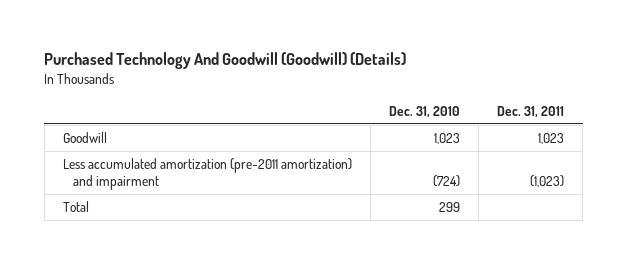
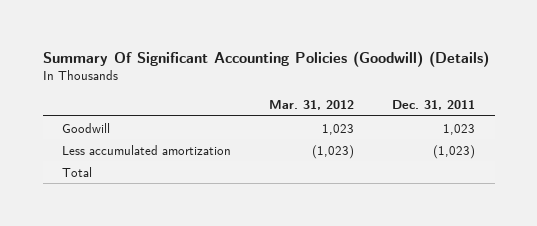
- Purchased Technology And Goodwill (Goodwill) (Details)
+ Summary Of Significant Accounting Policies (Goodwill) (Details)
- | Dec. 31, 2010 | Dec. 31, 2011
+ | Mar. 31, 2012 | Dec. 31, 2011
- Less accumulated amortization (pre-2011 amortization) and impairment | (724) | (1,023)
+ Less accumulated amortization | (1,023) | (1,023)

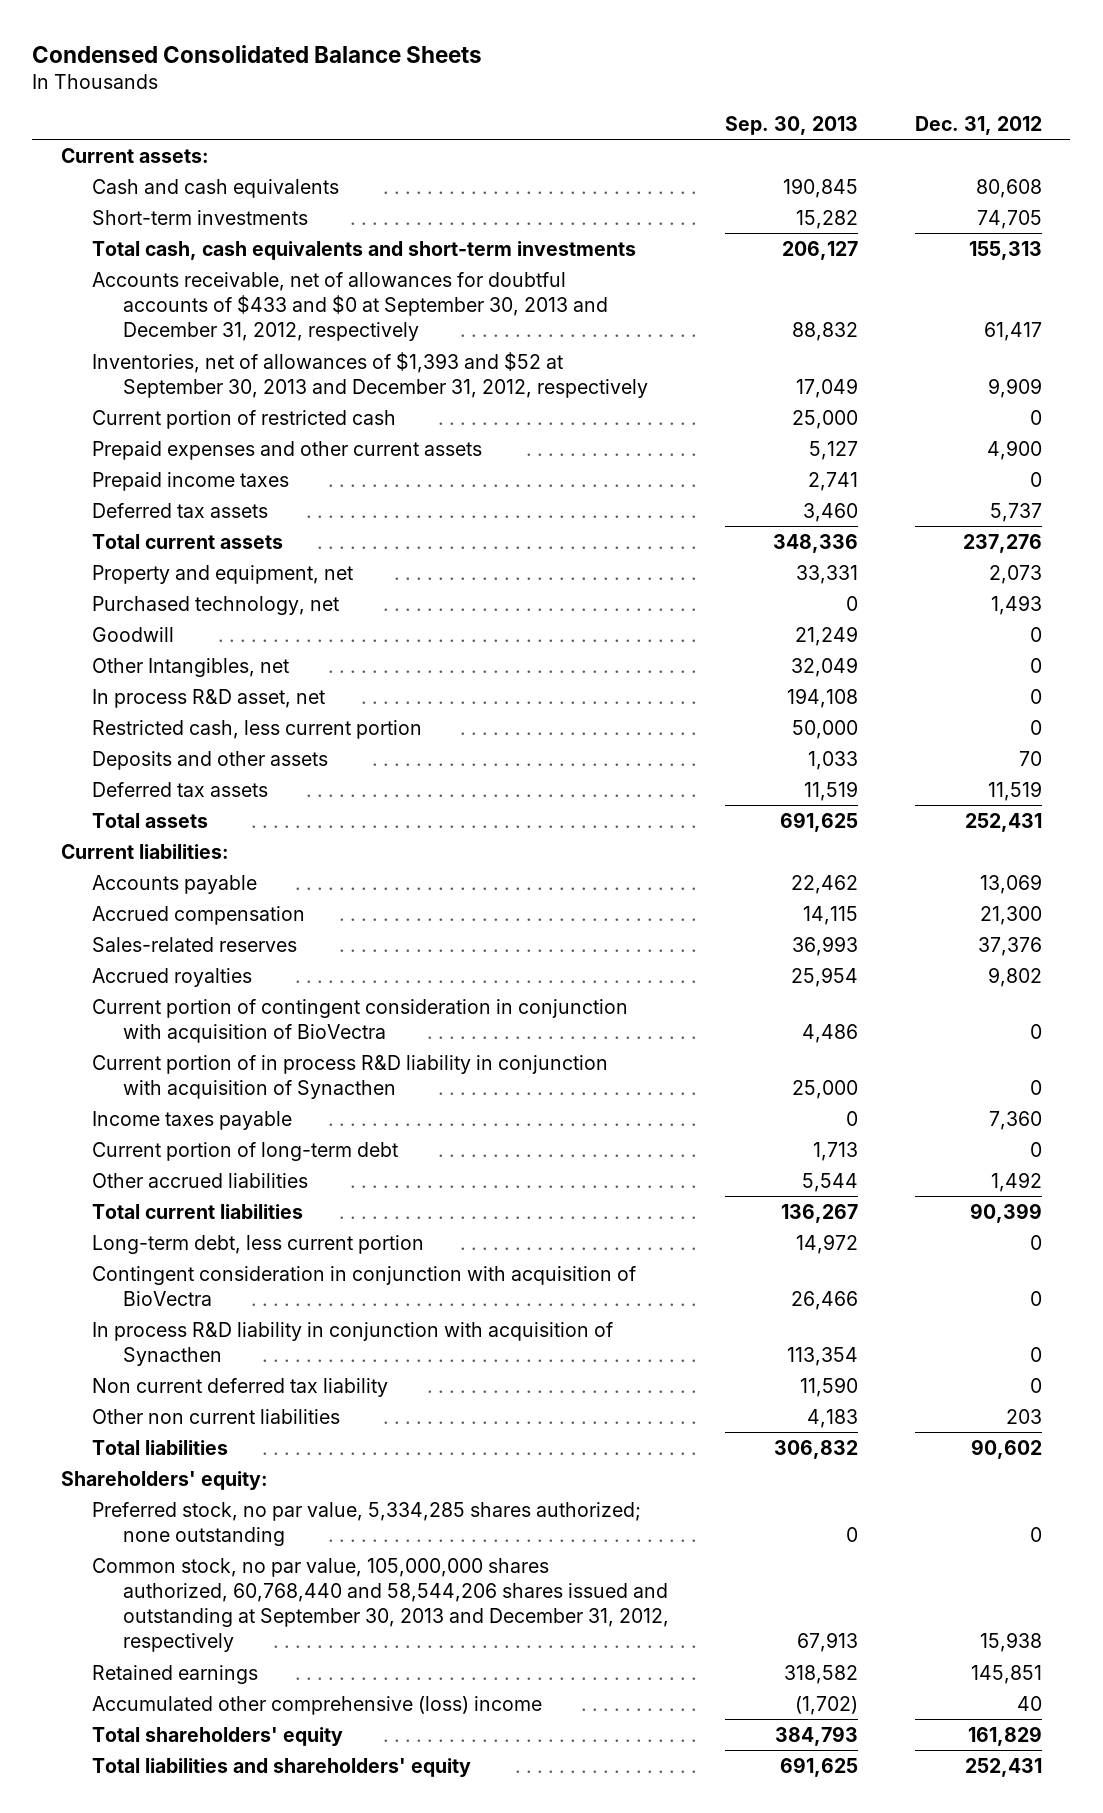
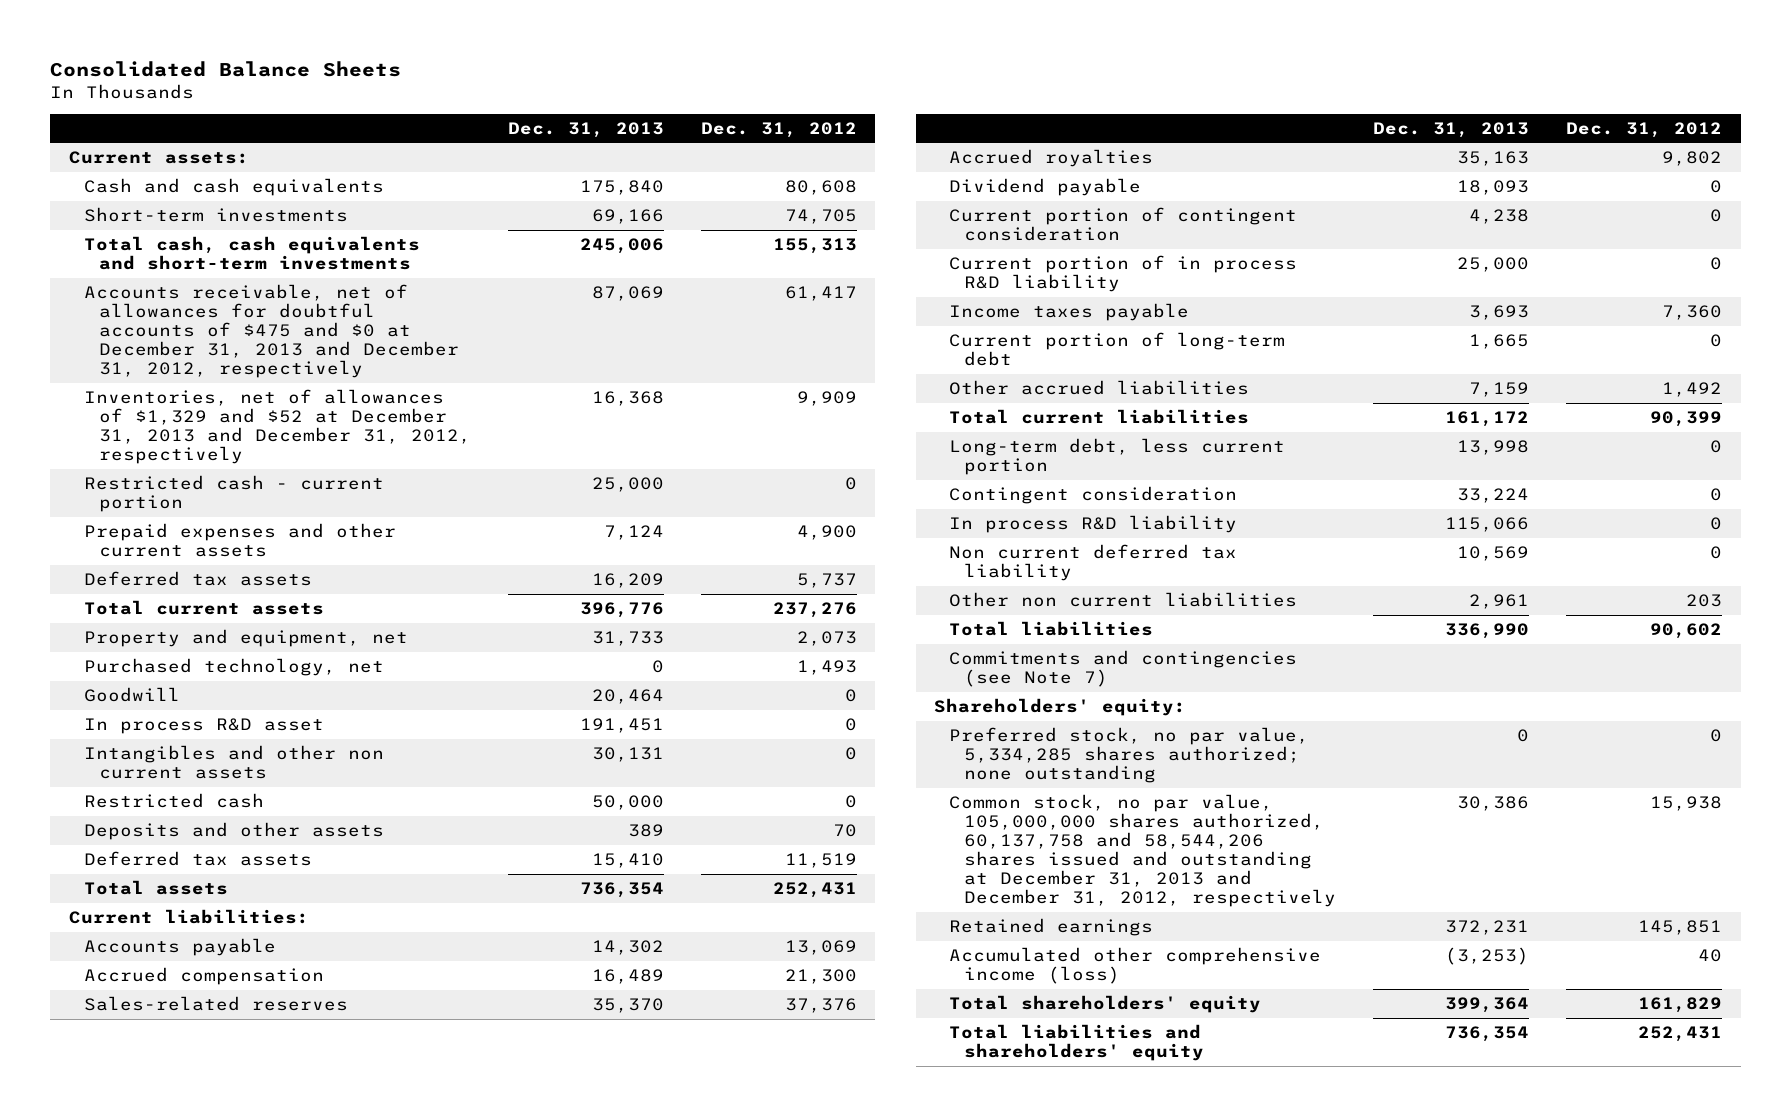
- Condensed Consolidated Balance Sheets
+ Consolidated Balance Sheets
- | Sep. 30, 2013 | Dec. 31, 2012
+ | Dec. 31, 2013 | Dec. 31, 2012
- Accounts receivable, net of allowances for doubtful accounts of $433 and $0 at September 30, 2013 and December 31, 2012, respectively | 88,832 | 61,417
- Inventories, net of allowances of $1,393 and $52 at September 30, 2013 and December 31, 2012, respectively | 17,049 | 9,909
- Current portion of restricted cash | 25,000 | 0
+ Accounts receivable, net of allowances for doubtful accounts of $475 and $0 at December 31, 2013 and December 31, 2012, respectively | 87,069 | 61,417
+ Inventories, net of allowances of $1,329 and $52 at December 31, 2013 and December 31, 2012, respectively | 16,368 | 9,909
+ Restricted cash - current portion | 25,000 | 0
- Prepaid income taxes | 2,741 | 0
- Other Intangibles, net | 32,049 | 0
- In process R&D asset, net | 194,108 | 0
- Restricted cash, less current portion | 50,000 | 0
+ In process R&D asset | 191,451 | 0
+ Intangibles and other non current assets | 30,131 | 0
+ Restricted cash | 50,000 | 0
- Current portion of contingent consideration in conjunction with acquisition of BioVectra | 4,486 | 0
- Current portion of in process R&D liability in conjunction with acquisition of Synacthen | 25,000 | 0
+ Dividend payable | 18,093 | 0
+ Current portion of contingent consideration | 4,238 | 0
+ Current portion of in process R&D liability | 25,000 | 0
- Contingent consideration in conjunction with acquisition of BioVectra | 26,466 | 0
- In process R&D liability in conjunction with acquisition of Synacthen | 113,354 | 0
+ Contingent consideration | 33,224 | 0
+ In process R&D liability | 115,066 | 0
+ Commitments and contingencies (see Note 7)
- Common stock, no par value, 105,000,000 shares authorized, 60,768,440 and 58,544,206 shares issued and outstanding at September 30, 2013 and December 31, 2012, respectively | 67,913 | 15,938
+ Common stock, no par value, 105,000,000 shares authorized, 60,137,758 and 58,544,206 shares issued and outstanding at December 31, 2013 and December 31, 2012, respectively | 30,386 | 15,938
- Accumulated other comprehensive (loss) income | (1,702) | 40
+ Accumulated other comprehensive income (loss) | (3,253) | 40

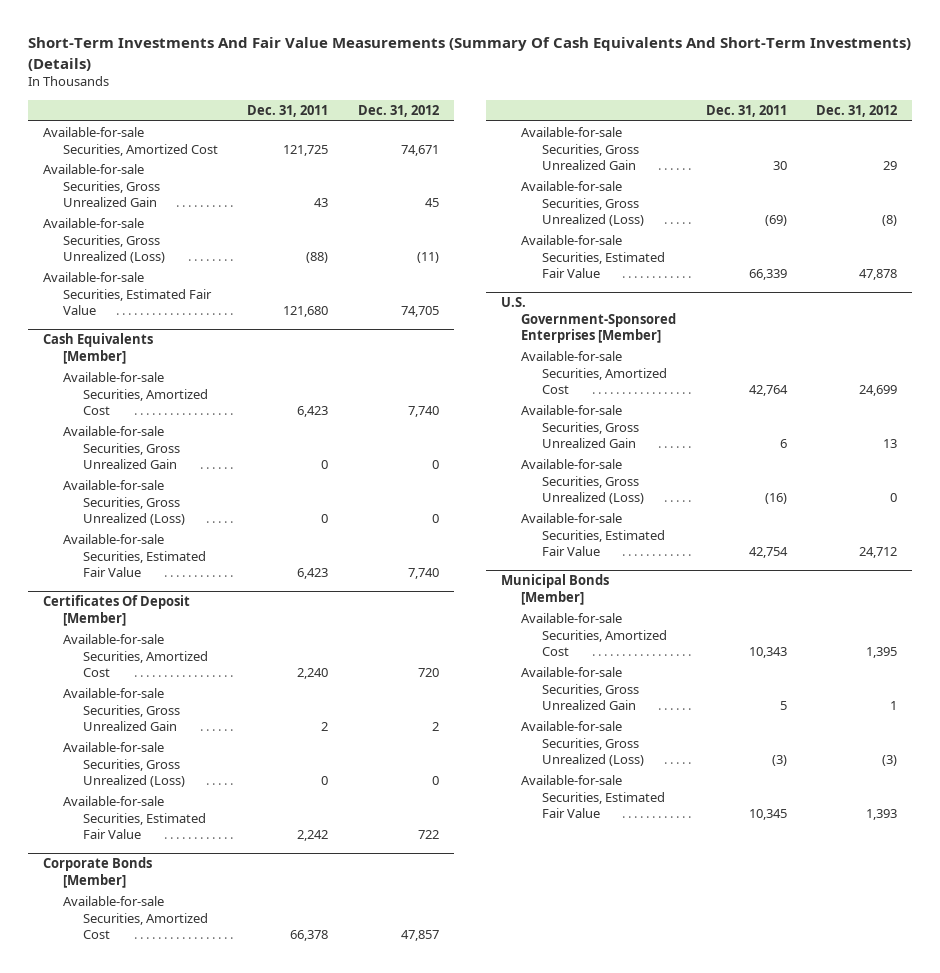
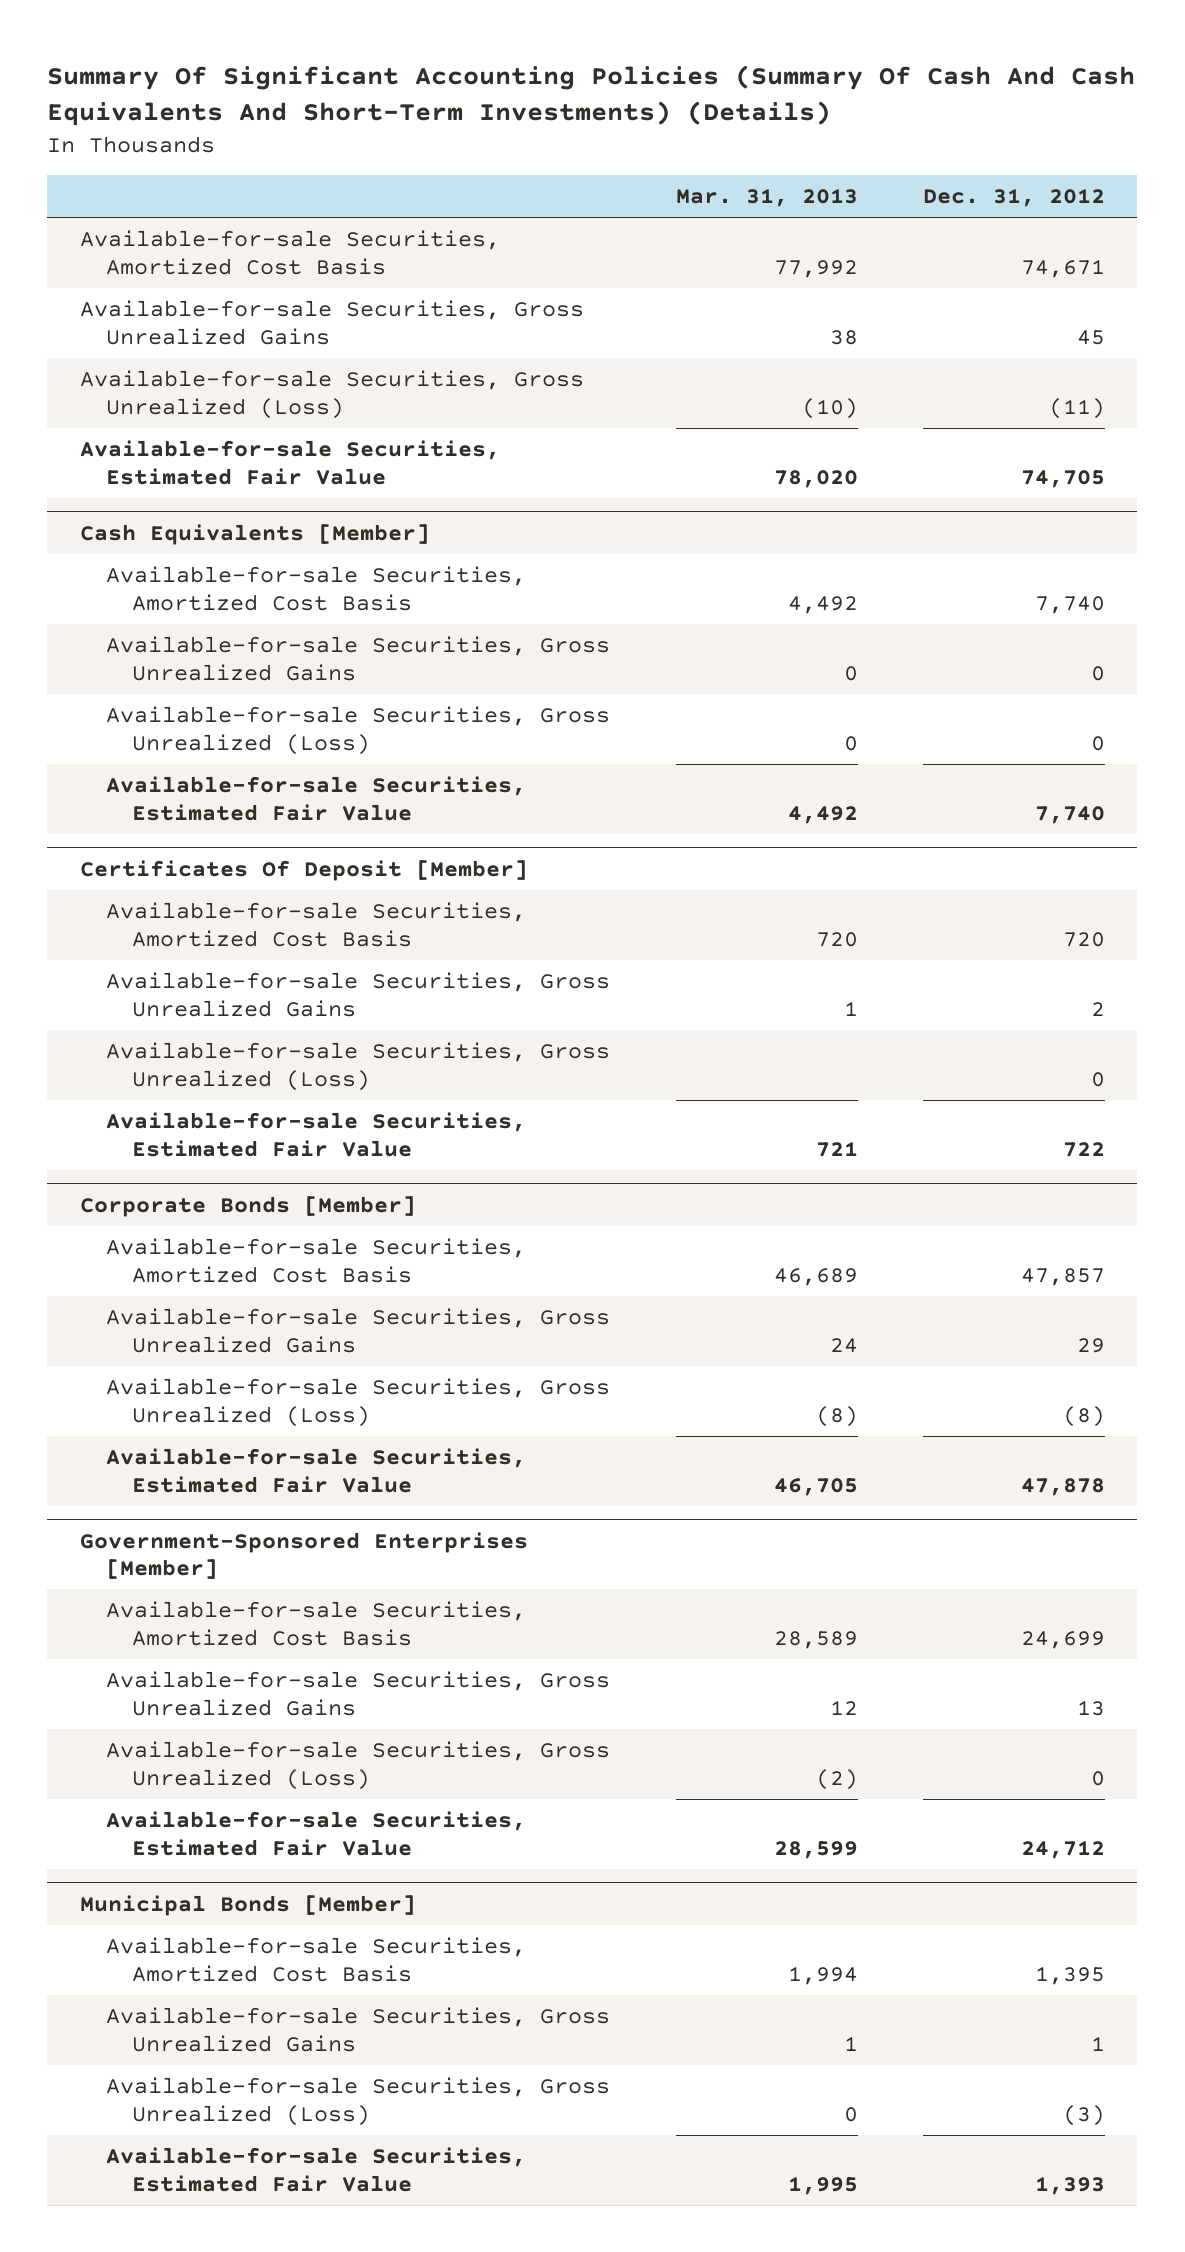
- Short-Term Investments And Fair Value Measurements (Summary Of Cash Equivalents And Short-Term Investments) (Details)
+ Summary Of Significant Accounting Policies (Summary Of Cash And Cash Equivalents And Short-Term Investments) (Details)
- | Dec. 31, 2011 | Dec. 31, 2012
+ | Mar. 31, 2013 | Dec. 31, 2012
- Available-for-sale Securities, Amortized Cost | 121,725 | 74,671
- Available-for-sale Securities, Gross Unrealized Gain | 43 | 45
+ Available-for-sale Securities, Amortized Cost Basis | 77,992 | 74,671
+ Available-for-sale Securities, Gross Unrealized Gains | 38 | 45
@ Cash Equivalents [Member]
- Available-for-sale Securities, Amortized Cost | 6,423 | 7,740
- Available-for-sale Securities, Gross Unrealized Gain | 0 | 0
+ Available-for-sale Securities, Amortized Cost Basis | 4,492 | 7,740
+ Available-for-sale Securities, Gross Unrealized Gains | 0 | 0
@ Certificates Of Deposit [Member]
- Available-for-sale Securities, Amortized Cost | 2,240 | 720
- Available-for-sale Securities, Gross Unrealized Gain | 2 | 2
+ Available-for-sale Securities, Amortized Cost Basis | 720 | 720
+ Available-for-sale Securities, Gross Unrealized Gains | 1 | 2
@ Corporate Bonds [Member]
- Available-for-sale Securities, Amortized Cost | 66,378 | 47,857
- Available-for-sale Securities, Gross Unrealized Gain | 30 | 29
+ Available-for-sale Securities, Amortized Cost Basis | 46,689 | 47,857
+ Available-for-sale Securities, Gross Unrealized Gains | 24 | 29
- U.S. Government-Sponsored Enterprises [Member]
- Available-for-sale Securities, Amortized Cost | 42,764 | 24,699
- Available-for-sale Securities, Gross Unrealized Gain | 6 | 13
+ Government-Sponsored Enterprises [Member]
+ Available-for-sale Securities, Amortized Cost Basis | 28,589 | 24,699
+ Available-for-sale Securities, Gross Unrealized Gains | 12 | 13
@ Municipal Bonds [Member]
- Available-for-sale Securities, Amortized Cost | 10,343 | 1,395
- Available-for-sale Securities, Gross Unrealized Gain | 5 | 1
+ Available-for-sale Securities, Amortized Cost Basis | 1,994 | 1,395
+ Available-for-sale Securities, Gross Unrealized Gains | 1 | 1

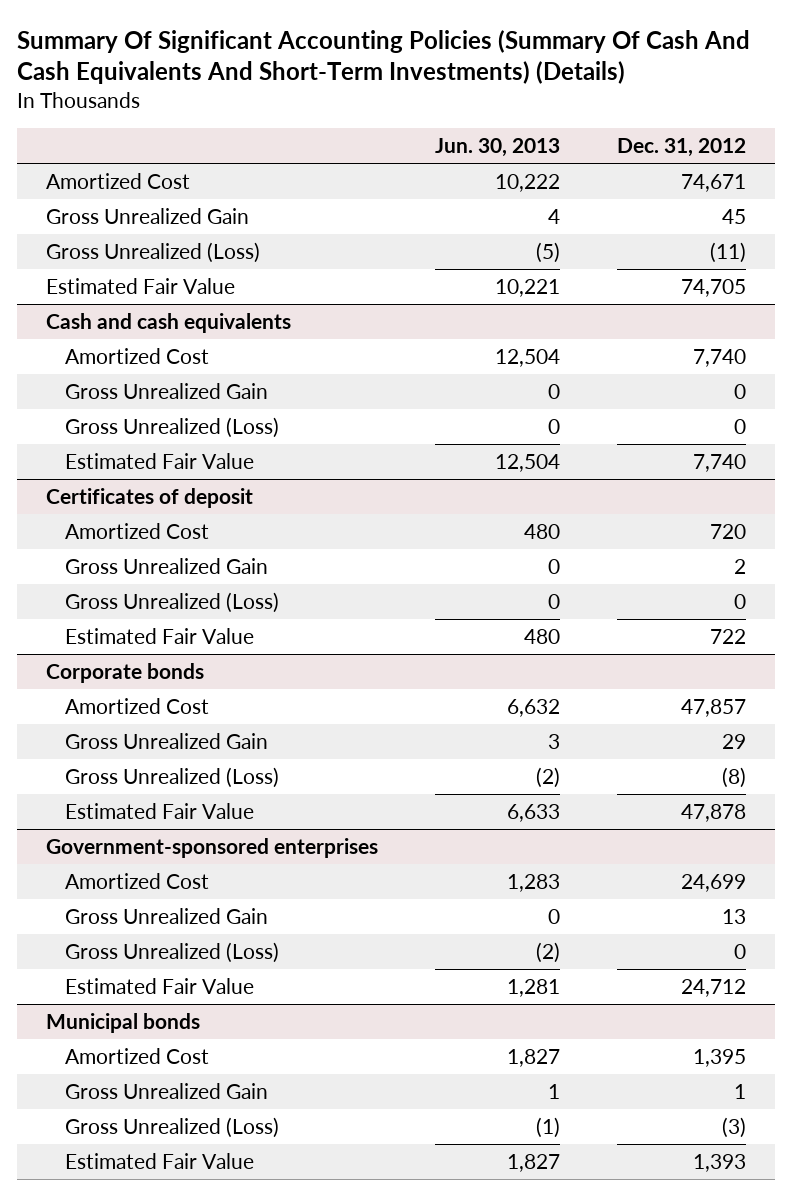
- | Mar. 31, 2013 | Dec. 31, 2012
+ | Jun. 30, 2013 | Dec. 31, 2012
- Available-for-sale Securities, Amortized Cost Basis | 77,992 | 74,671
- Available-for-sale Securities, Gross Unrealized Gains | 38 | 45
- Available-for-sale Securities, Gross Unrealized (Loss) | (10) | (11)
- Available-for-sale Securities, Estimated Fair Value | 78,020 | 74,705
- Cash Equivalents [Member]
- Available-for-sale Securities, Amortized Cost Basis | 4,492 | 7,740
- Available-for-sale Securities, Gross Unrealized Gains | 0 | 0
- Available-for-sale Securities, Gross Unrealized (Loss) | 0 | 0
- Available-for-sale Securities, Estimated Fair Value | 4,492 | 7,740
- Certificates Of Deposit [Member]
- Available-for-sale Securities, Amortized Cost Basis | 720 | 720
- Available-for-sale Securities, Gross Unrealized Gains | 1 | 2
- Available-for-sale Securities, Gross Unrealized (Loss) | | 0
- Available-for-sale Securities, Estimated Fair Value | 721 | 722
- Corporate Bonds [Member]
- Available-for-sale Securities, Amortized Cost Basis | 46,689 | 47,857
- Available-for-sale Securities, Gross Unrealized Gains | 24 | 29
- Available-for-sale Securities, Gross Unrealized (Loss) | (8) | (8)
- Available-for-sale Securities, Estimated Fair Value | 46,705 | 47,878
- Government-Sponsored Enterprises [Member]
- Available-for-sale Securities, Amortized Cost Basis | 28,589 | 24,699
- Available-for-sale Securities, Gross Unrealized Gains | 12 | 13
- Available-for-sale Securities, Gross Unrealized (Loss) | (2) | 0
- Available-for-sale Securities, Estimated Fair Value | 28,599 | 24,712
- Municipal Bonds [Member]
- Available-for-sale Securities, Amortized Cost Basis | 1,994 | 1,395
- Available-for-sale Securities, Gross Unrealized Gains | 1 | 1
- Available-for-sale Securities, Gross Unrealized (Loss) | 0 | (3)
- Available-for-sale Securities, Estimated Fair Value | 1,995 | 1,393
+ Amortized Cost | 10,222 | 74,671
+ Gross Unrealized Gain | 4 | 45
+ Gross Unrealized (Loss) | (5) | (11)
+ Estimated Fair Value | 10,221 | 74,705
+ Cash and cash equivalents
+ Amortized Cost | 12,504 | 7,740
+ Gross Unrealized Gain | 0 | 0
+ Gross Unrealized (Loss) | 0 | 0
+ Estimated Fair Value | 12,504 | 7,740
+ Certificates of deposit
+ Amortized Cost | 480 | 720
+ Gross Unrealized Gain | 0 | 2
+ Gross Unrealized (Loss) | 0 | 0
+ Estimated Fair Value | 480 | 722
+ Corporate bonds
+ Amortized Cost | 6,632 | 47,857
+ Gross Unrealized Gain | 3 | 29
+ Gross Unrealized (Loss) | (2) | (8)
+ Estimated Fair Value | 6,633 | 47,878
+ Government-sponsored enterprises
+ Amortized Cost | 1,283 | 24,699
+ Gross Unrealized Gain | 0 | 13
+ Gross Unrealized (Loss) | (2) | 0
+ Estimated Fair Value | 1,281 | 24,712
+ Municipal bonds
+ Amortized Cost | 1,827 | 1,395
+ Gross Unrealized Gain | 1 | 1
+ Gross Unrealized (Loss) | (1) | (3)
+ Estimated Fair Value | 1,827 | 1,393

